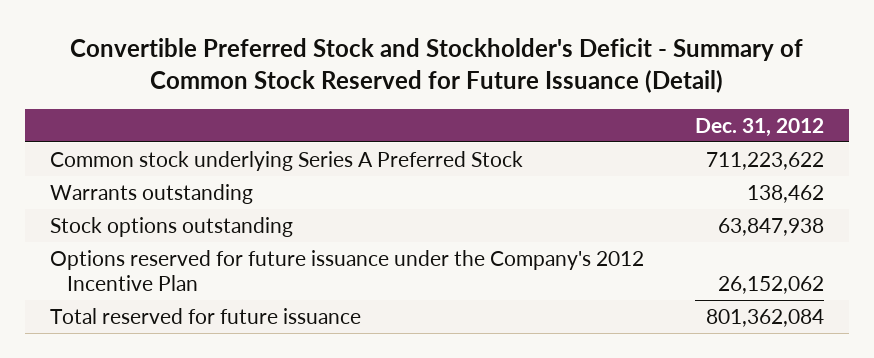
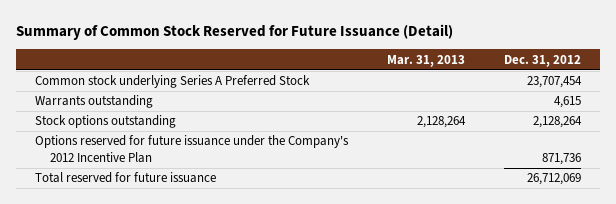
- Convertible Preferred Stock and Stockholder's Deficit - Summary of Common Stock Reserved for Future Issuance (Detail)
+ Summary of Common Stock Reserved for Future Issuance (Detail)
- | Dec. 31, 2012
+ | Mar. 31, 2013 | Dec. 31, 2012
- Common stock underlying Series A Preferred Stock | 711,223,622
- Warrants outstanding | 138,462
- Stock options outstanding | 63,847,938
- Options reserved for future issuance under the Company's 2012 Incentive Plan | 26,152,062
- Total reserved for future issuance | 801,362,084
+ Common stock underlying Series A Preferred Stock | | 23,707,454
+ Warrants outstanding | | 4,615
+ Stock options outstanding | 2,128,264 | 2,128,264
+ Options reserved for future issuance under the Company's 2012 Incentive Plan | | 871,736
+ Total reserved for future issuance | | 26,712,069

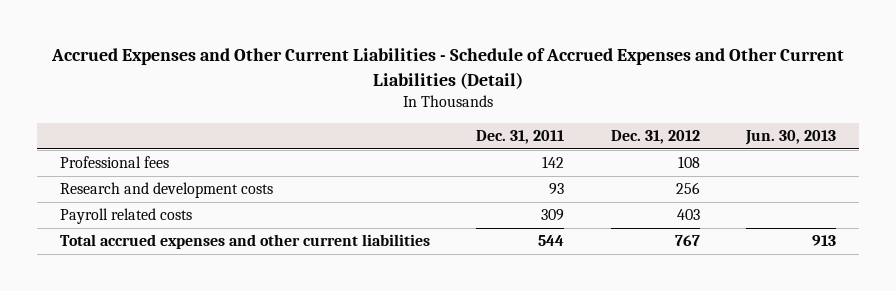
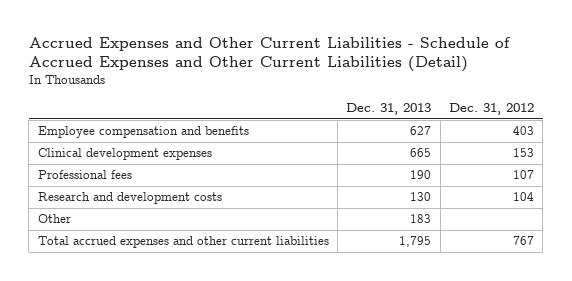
- | Dec. 31, 2011 | Dec. 31, 2012 | Jun. 30, 2013
+ | Dec. 31, 2013 | Dec. 31, 2012
- Professional fees | 142 | 108 |
- Research and development costs | 93 | 256 |
- Payroll related costs | 309 | 403 |
+ Employee compensation and benefits | 627 | 403
+ Clinical development expenses | 665 | 153
+ Professional fees | 190 | 107
+ Research and development costs | 130 | 104
+ Other | 183 |

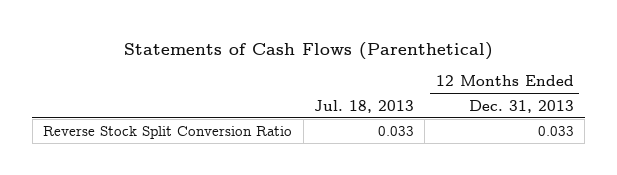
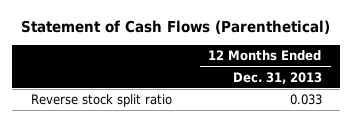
- Statements of Cash Flows (Parenthetical)
+ Statement of Cash Flows (Parenthetical)
- | Jul. 18, 2013 | 12 Months Ended Dec. 31, 2013
+ | 12 Months Ended Dec. 31, 2013
- Reverse Stock Split Conversion Ratio | 0.033 | 0.033
+ Reverse stock split ratio | 0.033

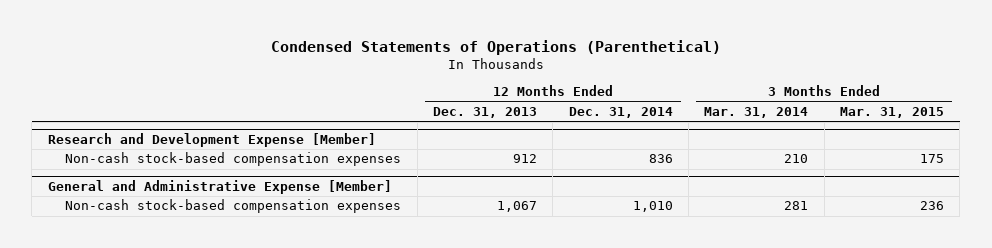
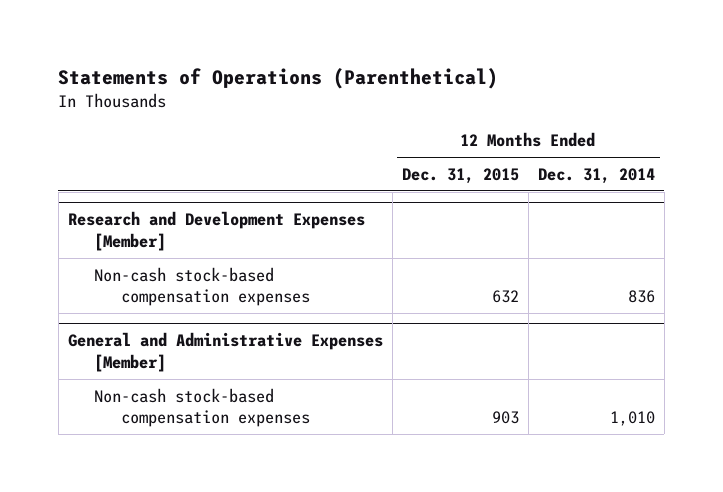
- Condensed Statements of Operations (Parenthetical)
+ Statements of Operations (Parenthetical)
- | 12 Months Ended Dec. 31, 2013 | 12 Months Ended Dec. 31, 2014 | 3 Months Ended Mar. 31, 2014 | 3 Months Ended Mar. 31, 2015
+ | 12 Months Ended Dec. 31, 2015 | 12 Months Ended Dec. 31, 2014
- Research and Development Expense [Member]
+ Research and Development Expenses [Member]
- General and Administrative Expense [Member]
+ General and Administrative Expenses [Member]

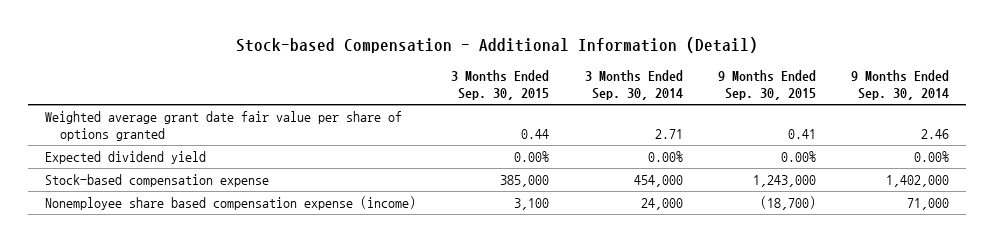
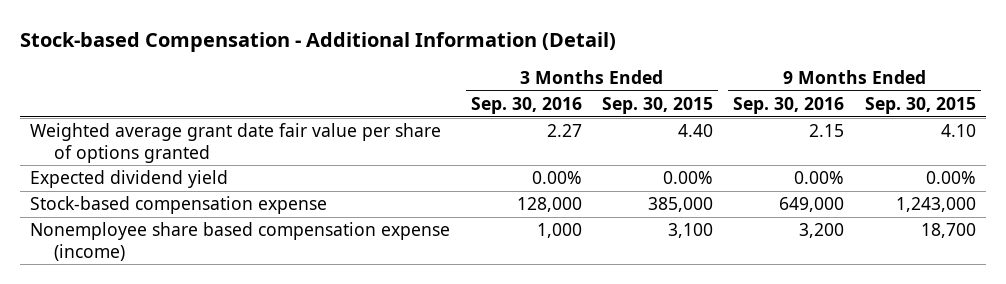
- | 3 Months Ended Sep. 30, 2015 | 3 Months Ended Sep. 30, 2014 | 9 Months Ended Sep. 30, 2015 | 9 Months Ended Sep. 30, 2014
+ | 3 Months Ended Sep. 30, 2016 | 3 Months Ended Sep. 30, 2015 | 9 Months Ended Sep. 30, 2016 | 9 Months Ended Sep. 30, 2015
- Weighted average grant date fair value per share of options granted | 0.44 | 2.71 | 0.41 | 2.46
+ Weighted average grant date fair value per share of options granted | 2.27 | 4.40 | 2.15 | 4.10
- Nonemployee share based compensation expense (income) | 3,100 | 24,000 | (18,700) | 71,000
+ Nonemployee share based compensation expense (income) | 1,000 | 3,100 | 3,200 | 18,700

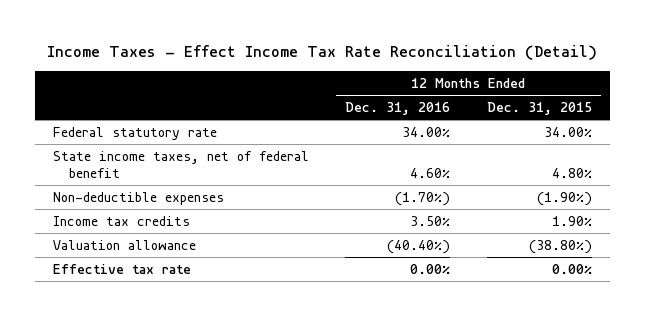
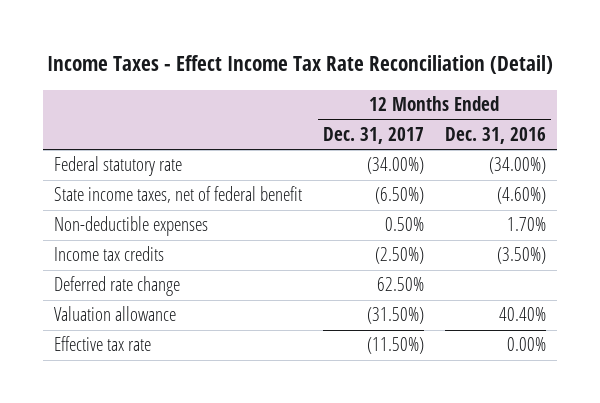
- | 12 Months Ended Dec. 31, 2016 | 12 Months Ended Dec. 31, 2015
+ | 12 Months Ended Dec. 31, 2017 | 12 Months Ended Dec. 31, 2016
- Federal statutory rate | 34.00% | 34.00%
- State income taxes, net of federal benefit | 4.60% | 4.80%
- Non-deductible expenses | (1.70%) | (1.90%)
- Income tax credits | 3.50% | 1.90%
- Valuation allowance | (40.40%) | (38.80%)
+ Federal statutory rate | (34.00%) | (34.00%)
+ State income taxes, net of federal benefit | (6.50%) | (4.60%)
+ Non-deductible expenses | 0.50% | 1.70%
+ Income tax credits | (2.50%) | (3.50%)
+ Deferred rate change | 62.50% |
+ Valuation allowance | (31.50%) | 40.40%

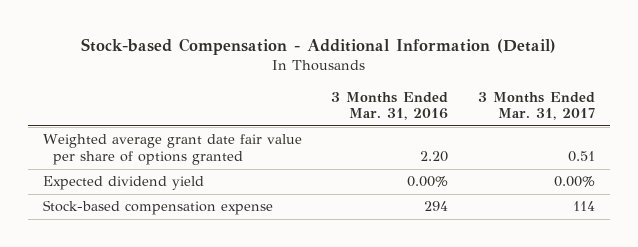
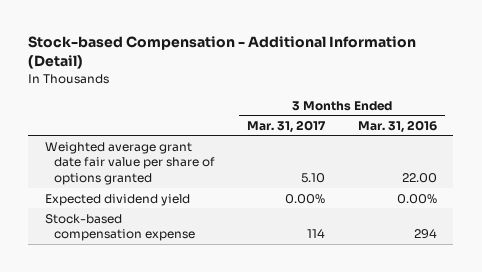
- | 3 Months Ended Mar. 31, 2016 | 3 Months Ended Mar. 31, 2017
+ | 3 Months Ended Mar. 31, 2017 | 3 Months Ended Mar. 31, 2016
- Weighted average grant date fair value per share of options granted | 2.20 | 0.51
+ Weighted average grant date fair value per share of options granted | 5.10 | 22.00

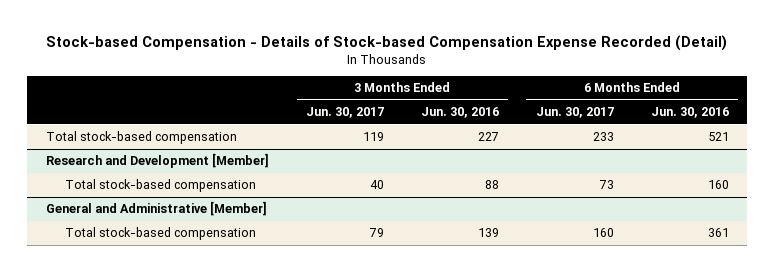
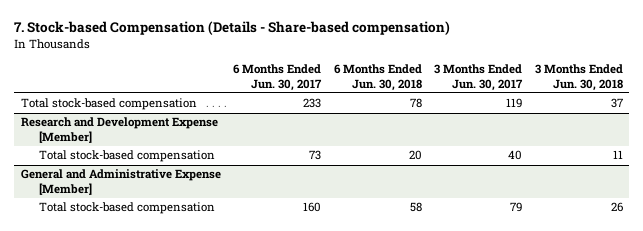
- Stock-based Compensation - Details of Stock-based Compensation Expense Recorded (Detail)
+ 7. Stock-based Compensation (Details - Share-based compensation)
- | 3 Months Ended Jun. 30, 2017 | 3 Months Ended Jun. 30, 2016 | 6 Months Ended Jun. 30, 2017 | 6 Months Ended Jun. 30, 2016
+ | 6 Months Ended Jun. 30, 2017 | 6 Months Ended Jun. 30, 2018 | 3 Months Ended Jun. 30, 2017 | 3 Months Ended Jun. 30, 2018
- Research and Development [Member]
+ Research and Development Expense [Member]
- General and Administrative [Member]
+ General and Administrative Expense [Member]

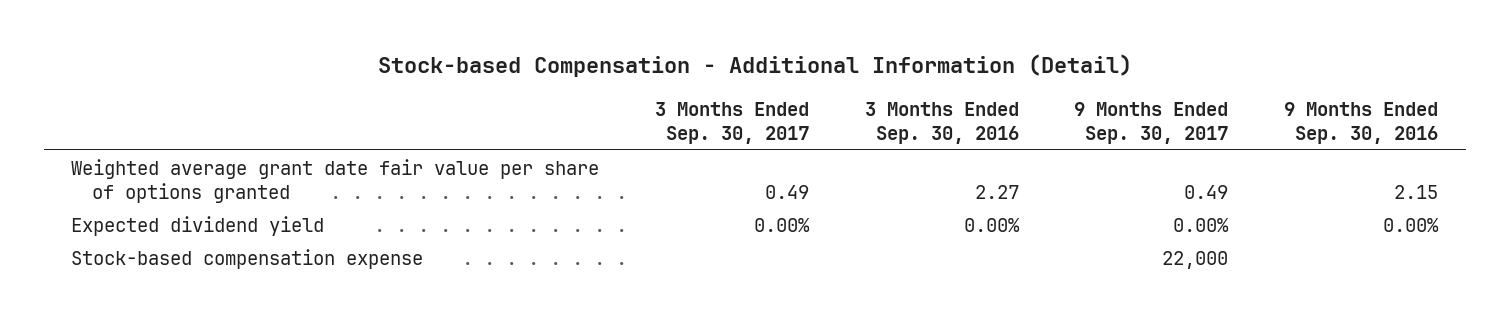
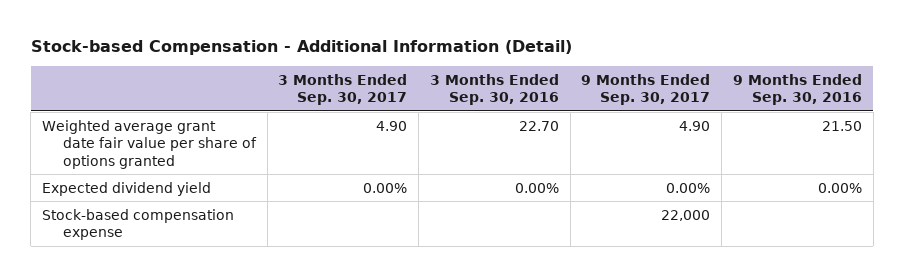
- Weighted average grant date fair value per share of options granted | 0.49 | 2.27 | 0.49 | 2.15
+ Weighted average grant date fair value per share of options granted | 4.90 | 22.70 | 4.90 | 21.50

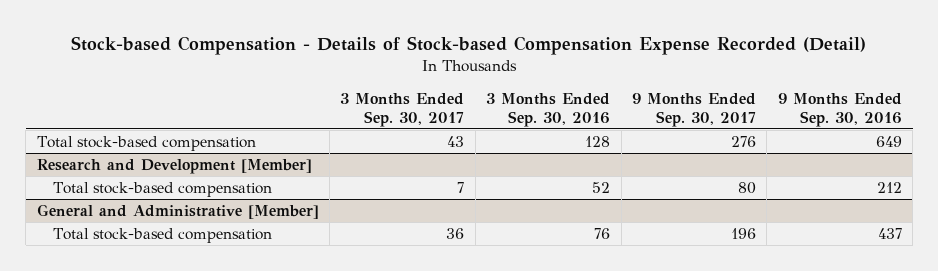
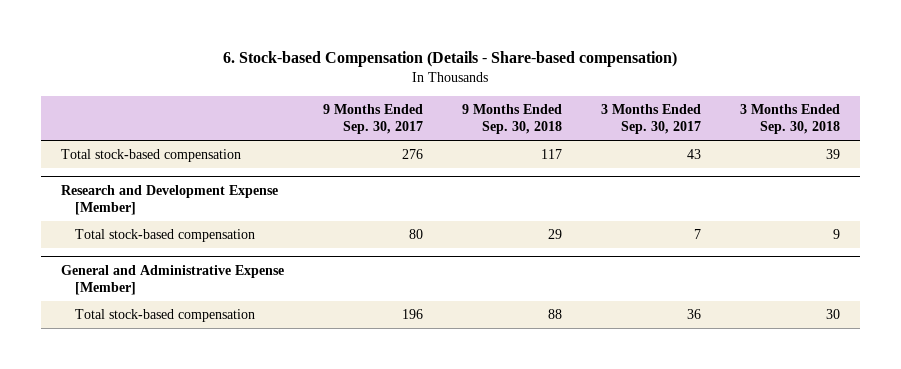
- Stock-based Compensation - Details of Stock-based Compensation Expense Recorded (Detail)
+ 6. Stock-based Compensation (Details - Share-based compensation)
- | 3 Months Ended Sep. 30, 2017 | 3 Months Ended Sep. 30, 2016 | 9 Months Ended Sep. 30, 2017 | 9 Months Ended Sep. 30, 2016
+ | 9 Months Ended Sep. 30, 2017 | 9 Months Ended Sep. 30, 2018 | 3 Months Ended Sep. 30, 2017 | 3 Months Ended Sep. 30, 2018
- Research and Development [Member]
+ Research and Development Expense [Member]
- General and Administrative [Member]
+ General and Administrative Expense [Member]

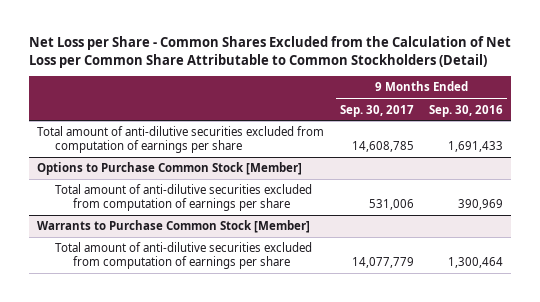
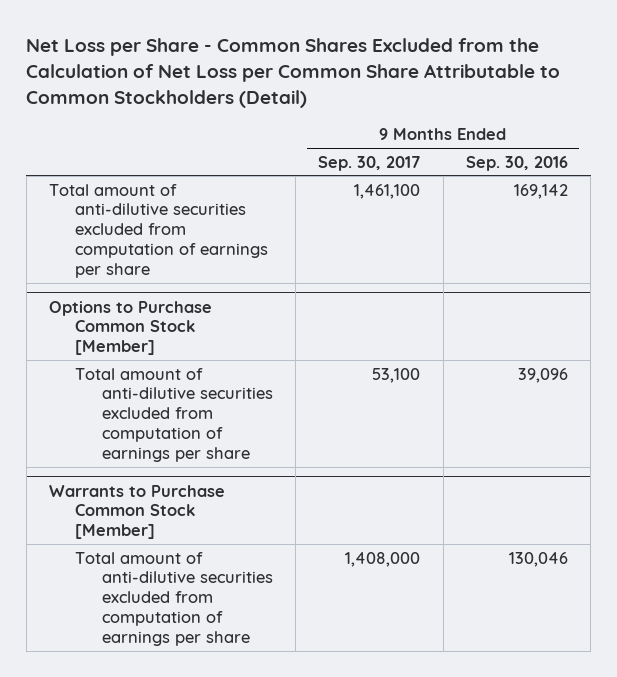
- Total amount of anti-dilutive securities excluded from computation of earnings per share | 14,608,785 | 1,691,433
+ Total amount of anti-dilutive securities excluded from computation of earnings per share | 1,461,100 | 169,142
@ Options to Purchase Common Stock [Member]
- Total amount of anti-dilutive securities excluded from computation of earnings per share | 531,006 | 390,969
+ Total amount of anti-dilutive securities excluded from computation of earnings per share | 53,100 | 39,096
@ Warrants to Purchase Common Stock [Member]
- Total amount of anti-dilutive securities excluded from computation of earnings per share | 14,077,779 | 1,300,464
+ Total amount of anti-dilutive securities excluded from computation of earnings per share | 1,408,000 | 130,046

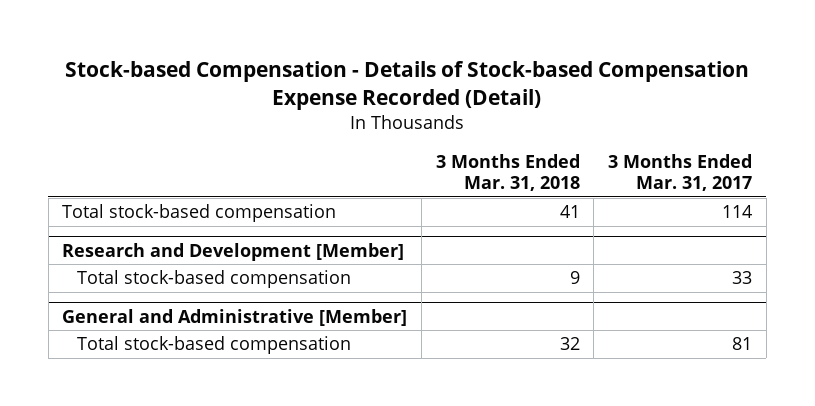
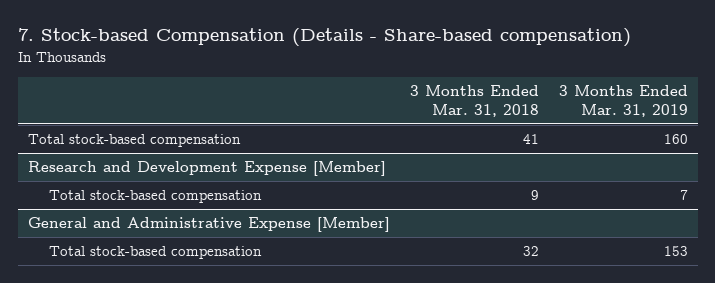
- Stock-based Compensation - Details of Stock-based Compensation Expense Recorded (Detail)
+ 7. Stock-based Compensation (Details - Share-based compensation)
- | 3 Months Ended Mar. 31, 2018 | 3 Months Ended Mar. 31, 2017
+ | 3 Months Ended Mar. 31, 2018 | 3 Months Ended Mar. 31, 2019
- Research and Development [Member]
+ Research and Development Expense [Member]
- General and Administrative [Member]
+ General and Administrative Expense [Member]

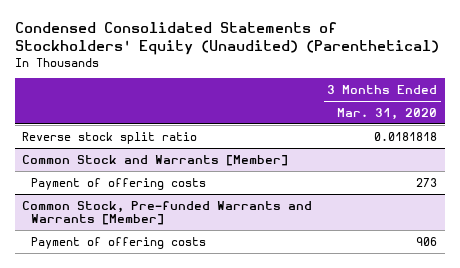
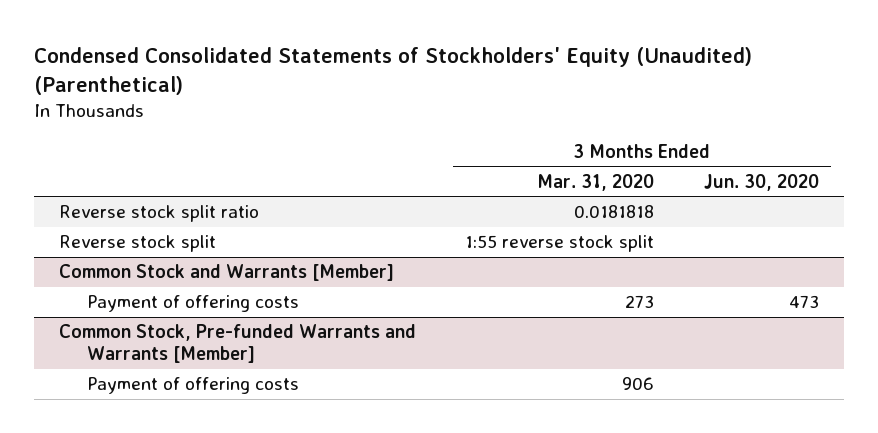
- | 3 Months Ended Mar. 31, 2020
+ | 3 Months Ended Mar. 31, 2020 | 3 Months Ended Jun. 30, 2020
+ Reverse stock split | 1:55 reverse stock split |

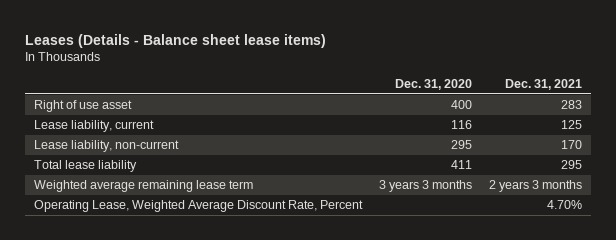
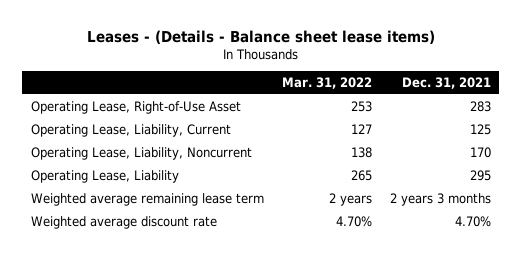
- Leases (Details - Balance sheet lease items)
+ Leases - (Details - Balance sheet lease items)
- | Dec. 31, 2020 | Dec. 31, 2021
+ | Mar. 31, 2022 | Dec. 31, 2021
- Right of use asset | 400 | 283
- Lease liability, current | 116 | 125
- Lease liability, non-current | 295 | 170
- Total lease liability | 411 | 295
+ Operating Lease, Right-of-Use Asset | 253 | 283
+ Operating Lease, Liability, Current | 127 | 125
+ Operating Lease, Liability, Noncurrent | 138 | 170
+ Operating Lease, Liability | 265 | 295
- Operating Lease, Weighted Average Discount Rate, Percent | | 4.70%
+ Weighted average discount rate | 4.70% | 4.70%

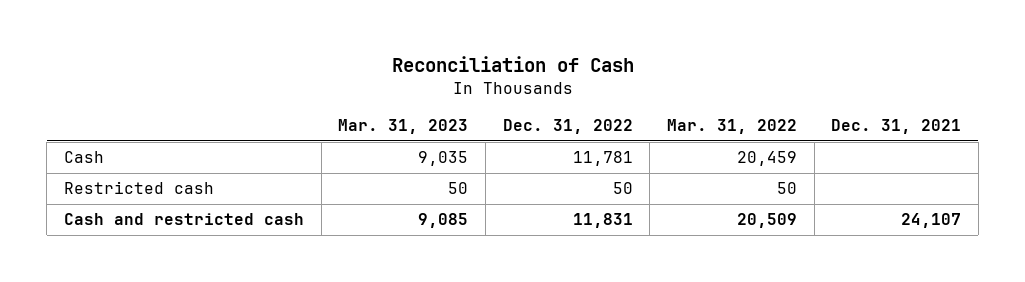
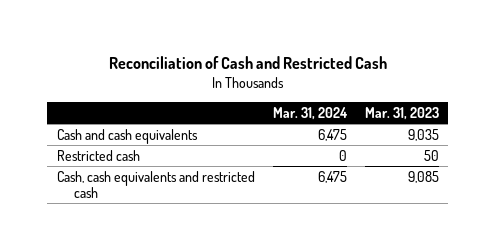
- Reconciliation of Cash
+ Reconciliation of Cash and Restricted Cash
- | Mar. 31, 2023 | Dec. 31, 2022 | Mar. 31, 2022 | Dec. 31, 2021
+ | Mar. 31, 2024 | Mar. 31, 2023
- Cash | 9,035 | 11,781 | 20,459 |
+ Cash and cash equivalents | 6,475 | 9,035
- Cash and restricted cash | 9,085 | 11,831 | 20,509 | 24,107
+ Cash, cash equivalents and restricted cash | 6,475 | 9,085

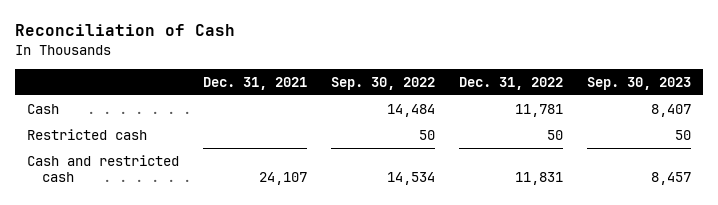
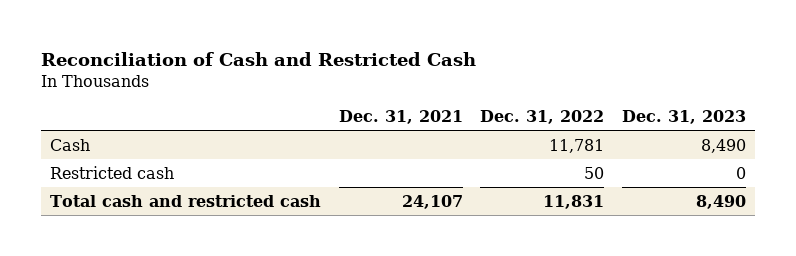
- Reconciliation of Cash
+ Reconciliation of Cash and Restricted Cash
- | Dec. 31, 2021 | Sep. 30, 2022 | Dec. 31, 2022 | Sep. 30, 2023
+ | Dec. 31, 2021 | Dec. 31, 2022 | Dec. 31, 2023
- Cash and restricted cash | 24,107 | 14,534 | 11,831 | 8,457
+ Total cash and restricted cash | 24,107 | 11,831 | 8,490

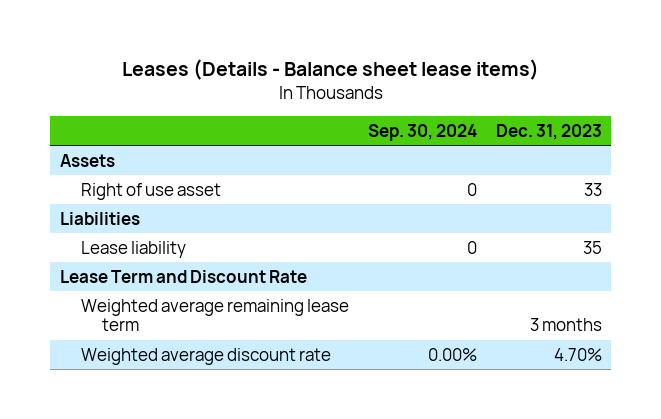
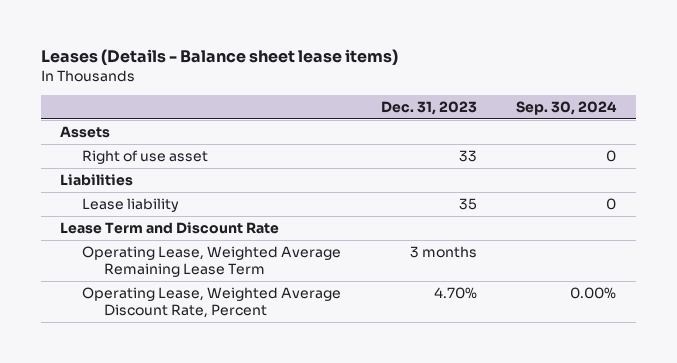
- | Sep. 30, 2024 | Dec. 31, 2023
+ | Dec. 31, 2023 | Sep. 30, 2024
- Weighted average remaining lease term | | 3 months
- Weighted average discount rate | 0.00% | 4.70%
+ Operating Lease, Weighted Average Remaining Lease Term | 3 months |
+ Operating Lease, Weighted Average Discount Rate, Percent | 4.70% | 0.00%

